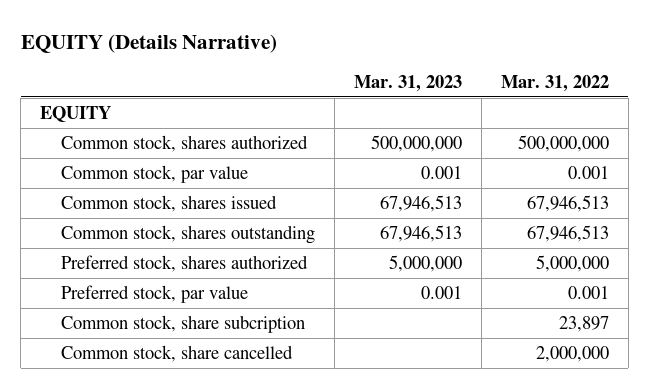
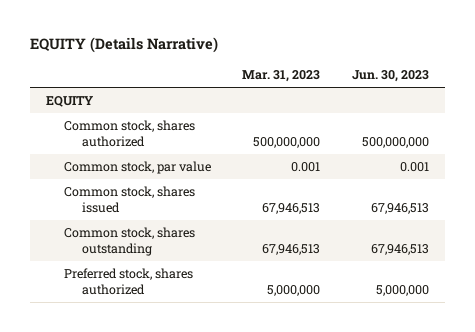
- | Mar. 31, 2023 | Mar. 31, 2022
+ | Mar. 31, 2023 | Jun. 30, 2023
- Preferred stock, par value | 0.001 | 0.001
- Common stock, share subcription | | 23,897
- Common stock, share cancelled | | 2,000,000

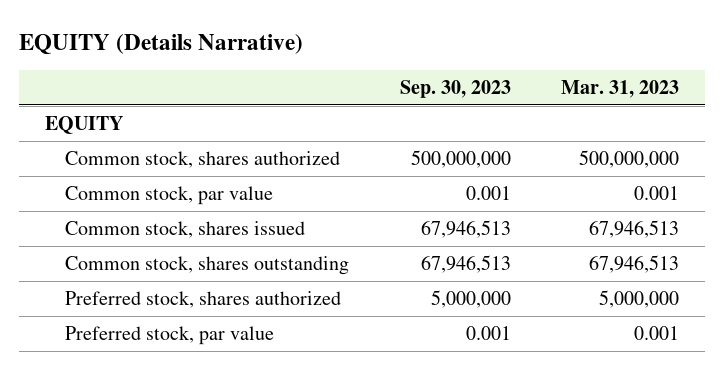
- | Mar. 31, 2023 | Jun. 30, 2023
+ | Sep. 30, 2023 | Mar. 31, 2023
+ Preferred stock, par value | 0.001 | 0.001

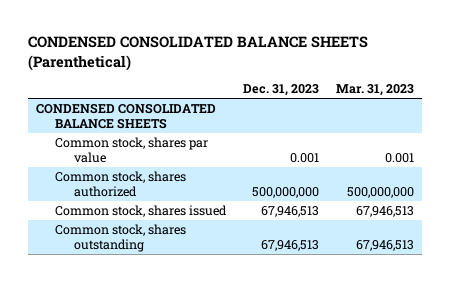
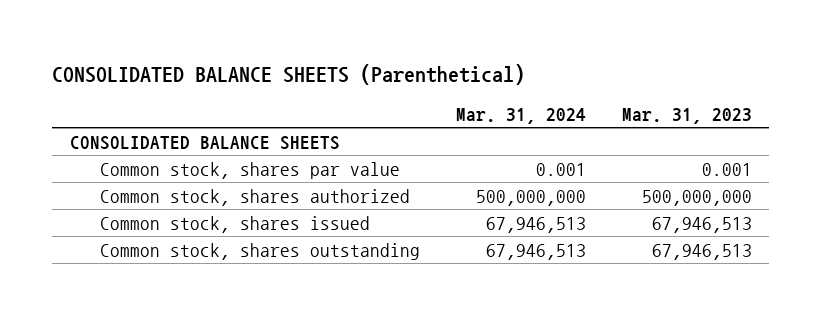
- CONDENSED CONSOLIDATED BALANCE SHEETS (Parenthetical)
+ CONSOLIDATED BALANCE SHEETS (Parenthetical)
- | Dec. 31, 2023 | Mar. 31, 2023
+ | Mar. 31, 2024 | Mar. 31, 2023
- CONDENSED CONSOLIDATED BALANCE SHEETS
+ CONSOLIDATED BALANCE SHEETS

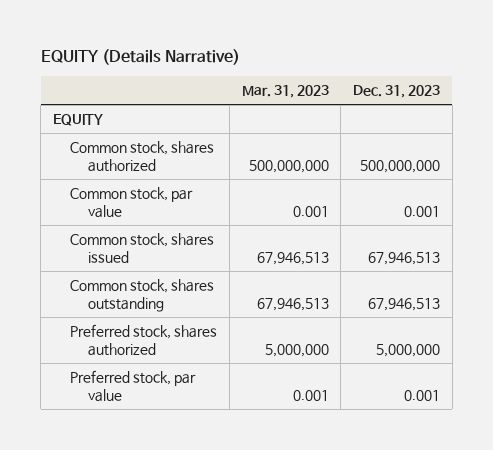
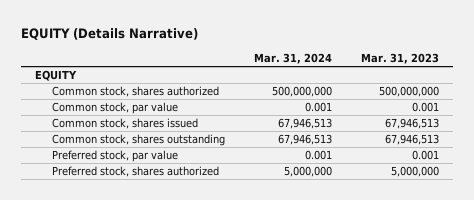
- | Mar. 31, 2023 | Dec. 31, 2023
+ | Mar. 31, 2024 | Mar. 31, 2023
moved down: Preferred stock, shares authorized | 5,000,000 | 5,000,000

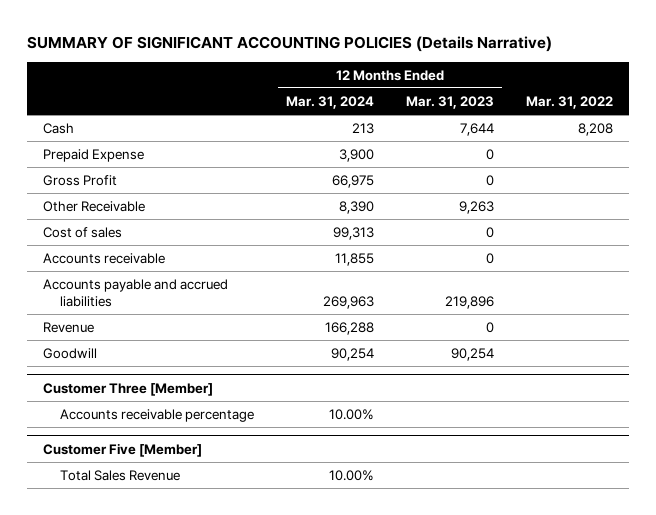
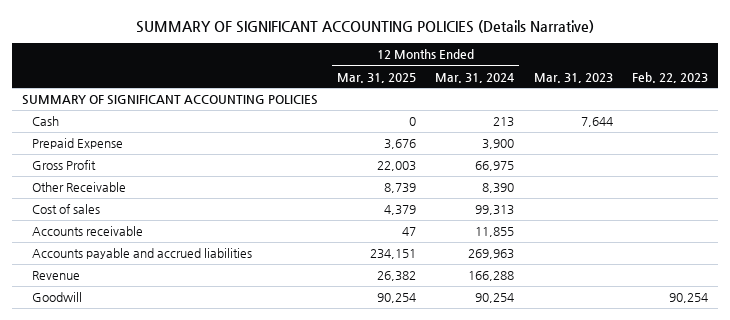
- | 12 Months Ended Mar. 31, 2024 | 12 Months Ended Mar. 31, 2023 | Mar. 31, 2022
+ | 12 Months Ended Mar. 31, 2025 | 12 Months Ended Mar. 31, 2024 | Mar. 31, 2023 | Feb. 22, 2023
+ SUMMARY OF SIGNIFICANT ACCOUNTING POLICIES
- Customer Three [Member]
- Accounts receivable percentage | 10.00% | |
- Customer Five [Member]
- Total Sales Revenue | 10.00% | |

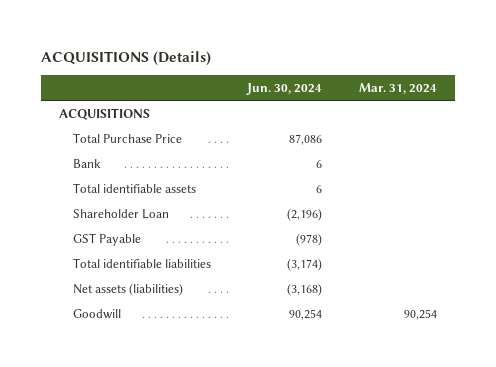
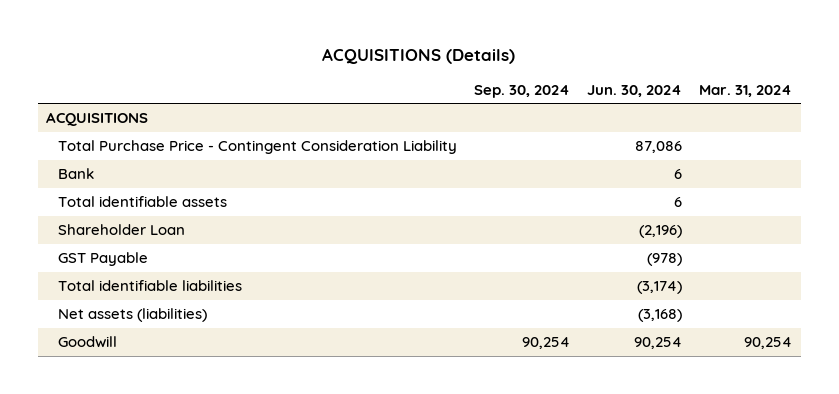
- | Jun. 30, 2024 | Mar. 31, 2024
+ | Sep. 30, 2024 | Jun. 30, 2024 | Mar. 31, 2024
- Total Purchase Price | 87,086 |
+ Total Purchase Price - Contingent Consideration Liability | | 87,086 |

